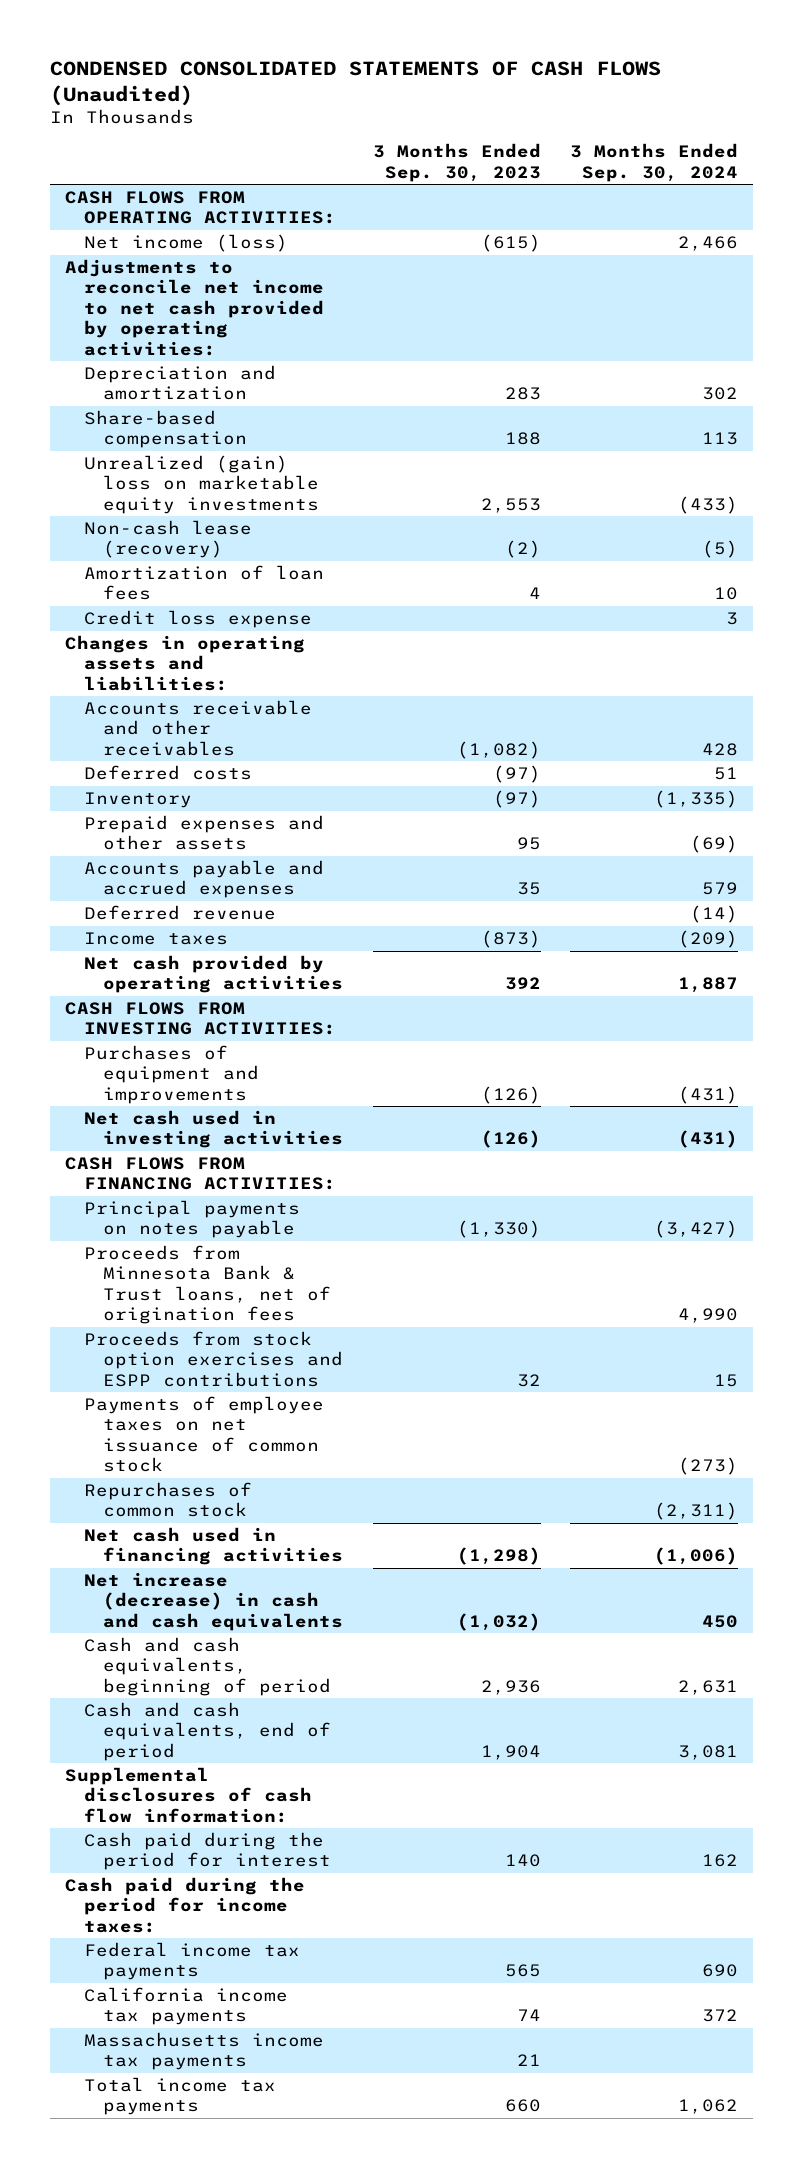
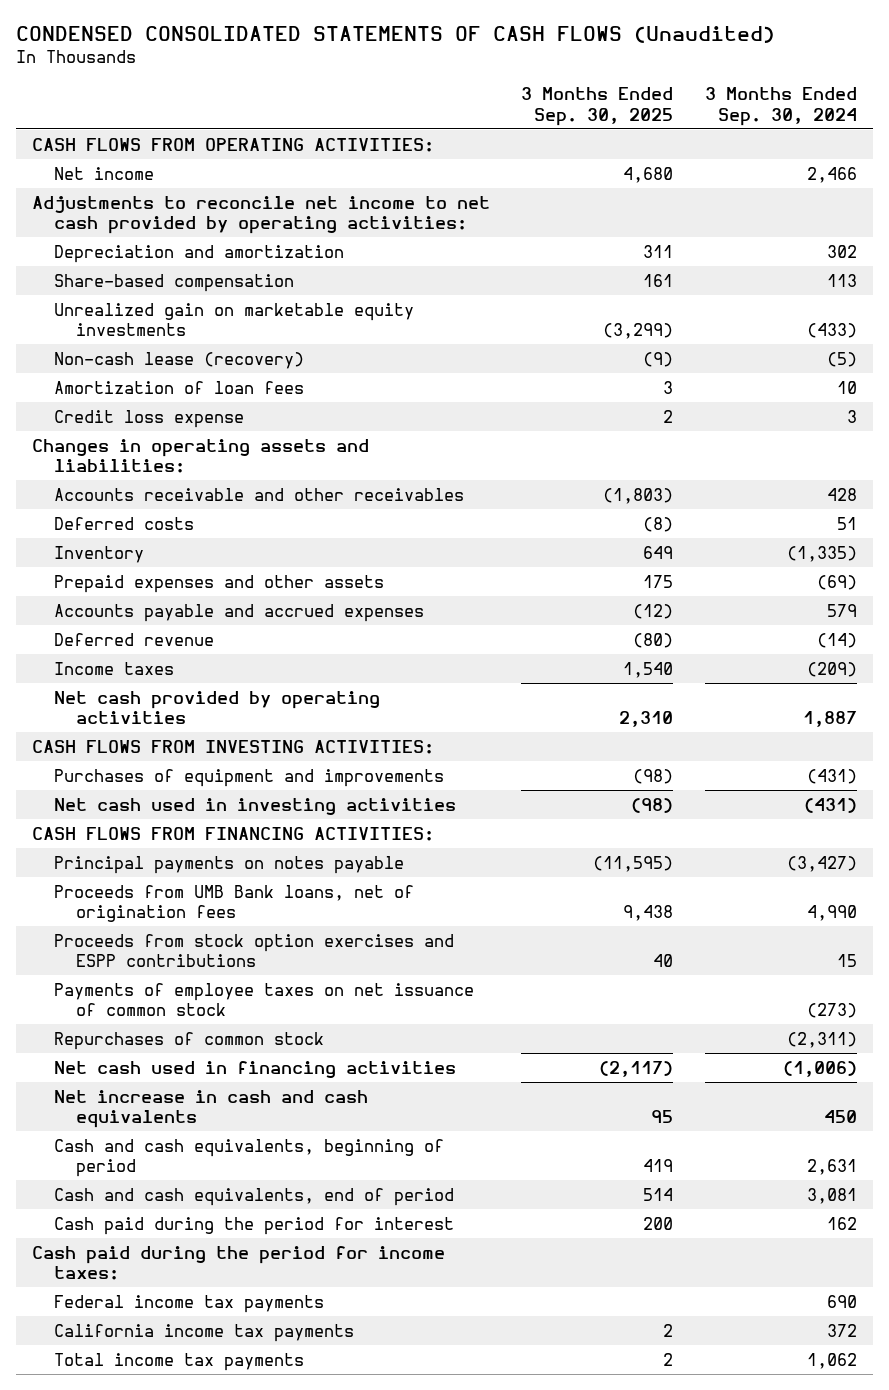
- | 3 Months Ended Sep. 30, 2023 | 3 Months Ended Sep. 30, 2024
+ | 3 Months Ended Sep. 30, 2025 | 3 Months Ended Sep. 30, 2024
- Net income (loss) | (615) | 2,466
+ Net income | 4,680 | 2,466
- Unrealized (gain) loss on marketable equity investments | 2,553 | (433)
+ Unrealized gain on marketable equity investments | (3,299) | (433)
- Proceeds from Minnesota Bank & Trust loans, net of origination fees | | 4,990
+ Proceeds from UMB Bank loans, net of origination fees | 9,438 | 4,990
- Net increase (decrease) in cash and cash equivalents | (1,032) | 450
+ Net increase in cash and cash equivalents | 95 | 450
- Supplemental disclosures of cash flow information:
- Massachusetts income tax payments | 21 |

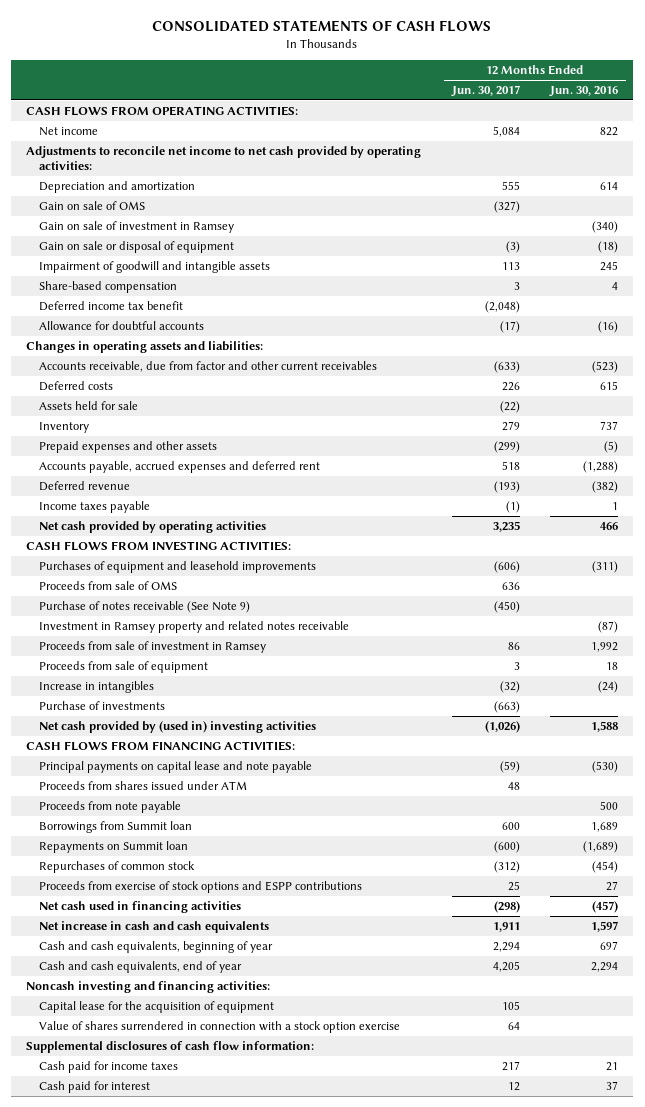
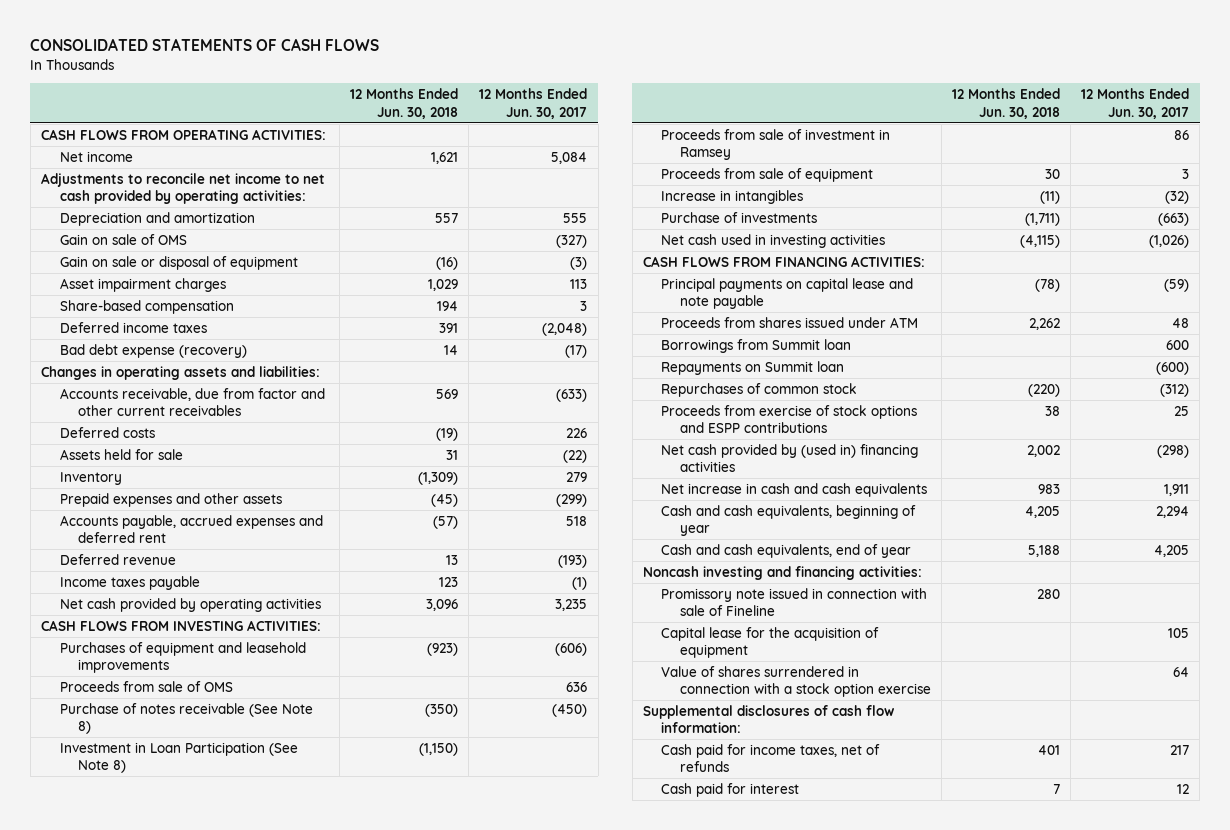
- | 12 Months Ended Jun. 30, 2017 | 12 Months Ended Jun. 30, 2016
+ | 12 Months Ended Jun. 30, 2018 | 12 Months Ended Jun. 30, 2017
- Gain on sale of investment in Ramsey | | (340)
- Impairment of goodwill and intangible assets | 113 | 245
+ Asset impairment charges | 1,029 | 113
- Deferred income tax benefit | (2,048) |
- Allowance for doubtful accounts | (17) | (16)
+ Deferred income taxes | 391 | (2,048)
+ Bad debt expense (recovery) | 14 | (17)
- Purchase of notes receivable (See Note 9) | (450) |
- Investment in Ramsey property and related notes receivable | | (87)
+ Purchase of notes receivable (See Note 8) | (350) | (450)
+ Investment in Loan Participation (See Note 8) | (1,150) |
- Net cash provided by (used in) investing activities | (1,026) | 1,588
+ Net cash used in investing activities | (4,115) | (1,026)
- Proceeds from note payable | | 500
- Net cash used in financing activities | (298) | (457)
+ Net cash provided by (used in) financing activities | 2,002 | (298)
+ Promissory note issued in connection with sale of Fineline | 280 |
- Cash paid for income taxes | 217 | 21
+ Cash paid for income taxes, net of refunds | 401 | 217

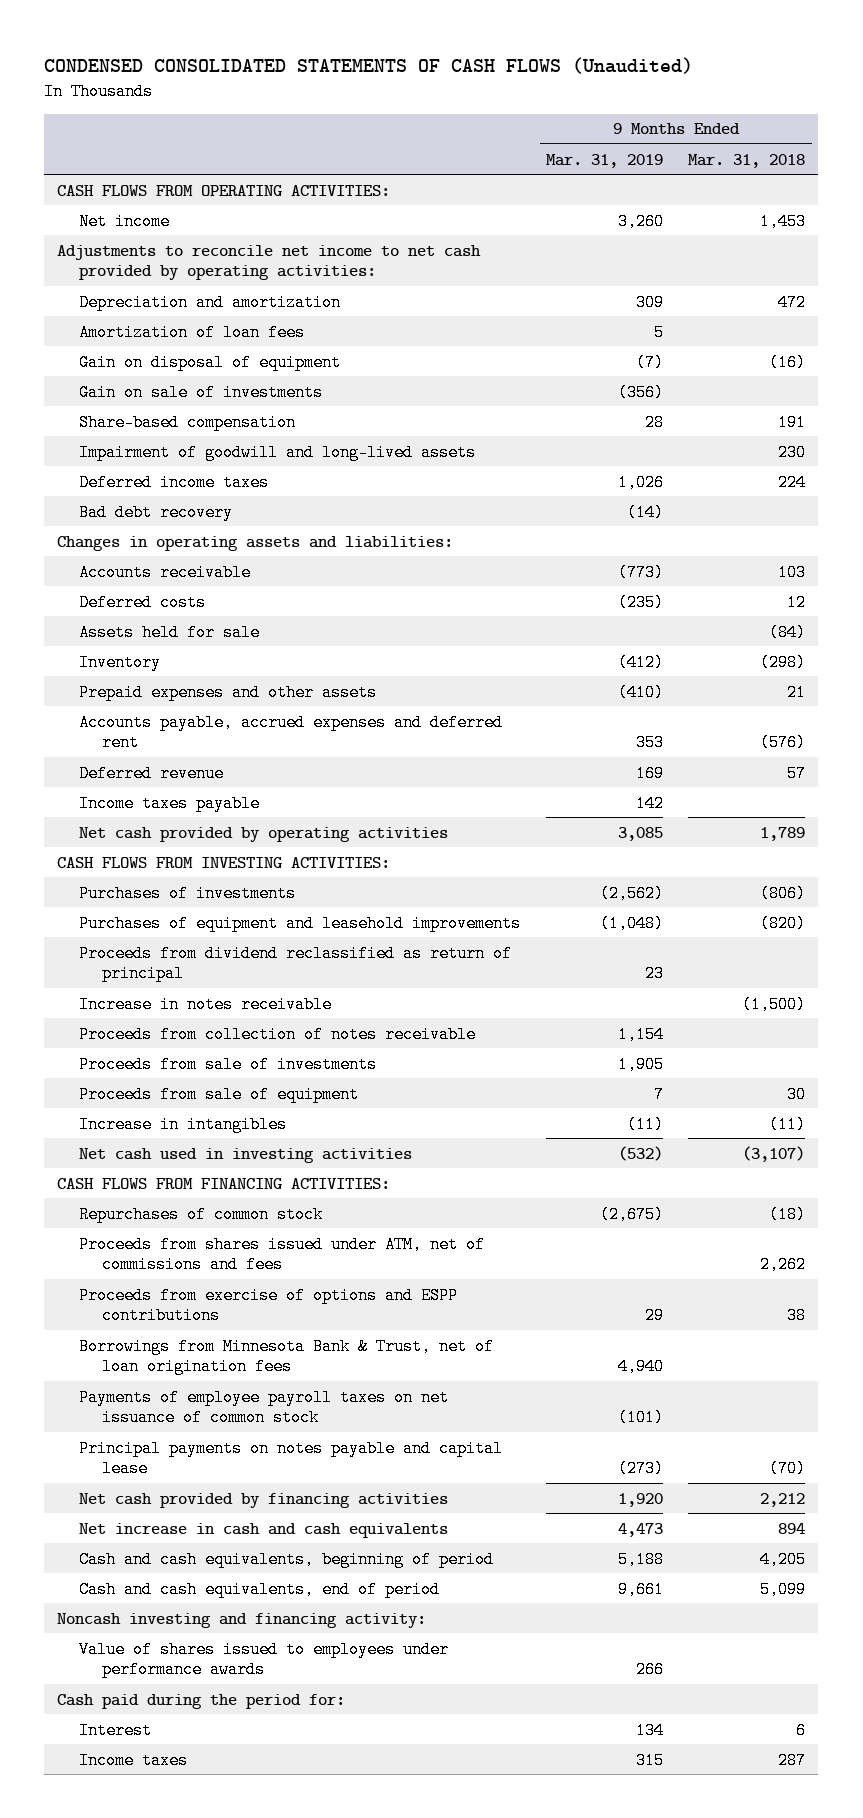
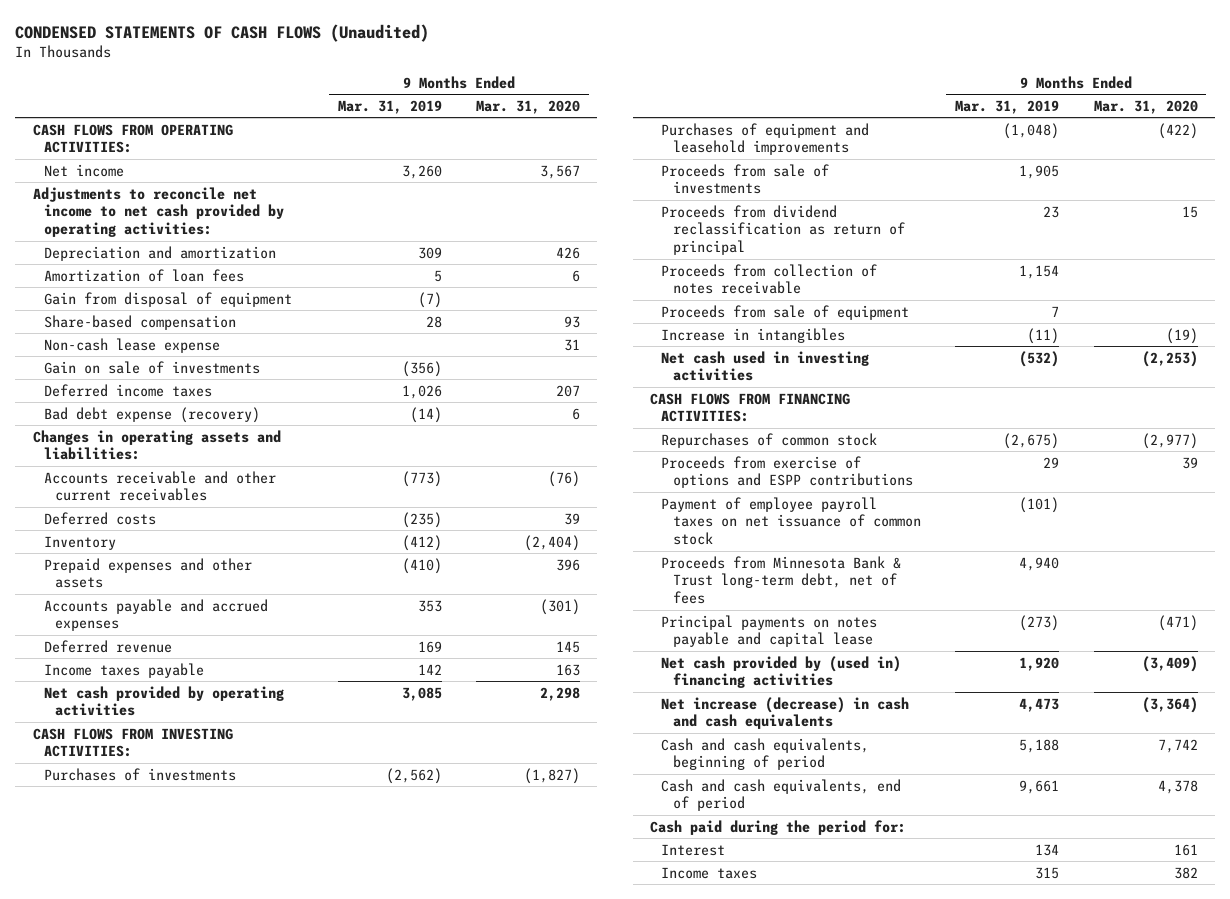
- CONDENSED CONSOLIDATED STATEMENTS OF CASH FLOWS (Unaudited)
+ CONDENSED STATEMENTS OF CASH FLOWS (Unaudited)
- | 9 Months Ended Mar. 31, 2019 | 9 Months Ended Mar. 31, 2018
+ | 9 Months Ended Mar. 31, 2019 | 9 Months Ended Mar. 31, 2020
- Gain on disposal of equipment | (7) | (16)
+ Gain from disposal of equipment | (7) |
- Impairment of goodwill and long-lived assets | | 230
+ Non-cash lease expense | | 31
moved down: Gain on sale of investments | (356) |
- Bad debt recovery | (14) |
+ Bad debt expense (recovery) | (14) | 6
- Accounts receivable | (773) | 103
+ Accounts receivable and other current receivables | (773) | (76)
- Assets held for sale | | (84)
- Accounts payable, accrued expenses and deferred rent | 353 | (576)
+ Accounts payable and accrued expenses | 353 | (301)
- Proceeds from dividend reclassified as return of principal | 23 |
- Increase in notes receivable | | (1,500)
+ Proceeds from dividend reclassification as return of principal | 23 | 15
moved down: Proceeds from collection of notes receivable | 1,154 |
- Proceeds from shares issued under ATM, net of commissions and fees | | 2,262
- Borrowings from Minnesota Bank & Trust, net of loan origination fees | 4,940 |
- Payments of employee payroll taxes on net issuance of common stock | (101) |
+ Payment of employee payroll taxes on net issuance of common stock | (101) |
+ Proceeds from Minnesota Bank & Trust long-term debt, net of fees | 4,940 |
- Net cash provided by financing activities | 1,920 | 2,212
- Net increase in cash and cash equivalents | 4,473 | 894
+ Net cash provided by (used in) financing activities | 1,920 | (3,409)
+ Net increase (decrease) in cash and cash equivalents | 4,473 | (3,364)
- Noncash investing and financing activity:
- Value of shares issued to employees under performance awards | 266 |

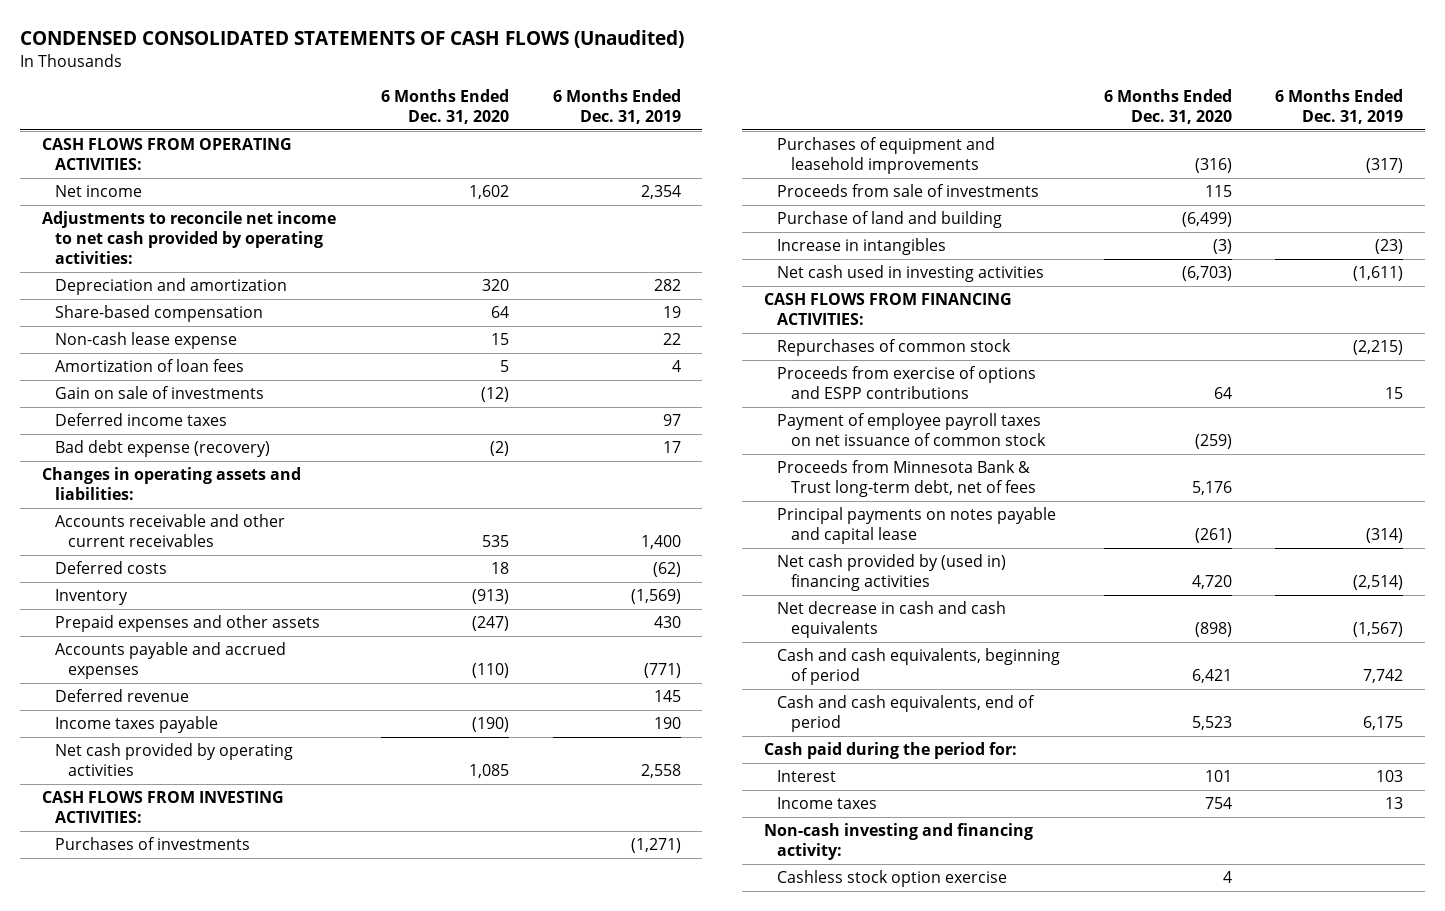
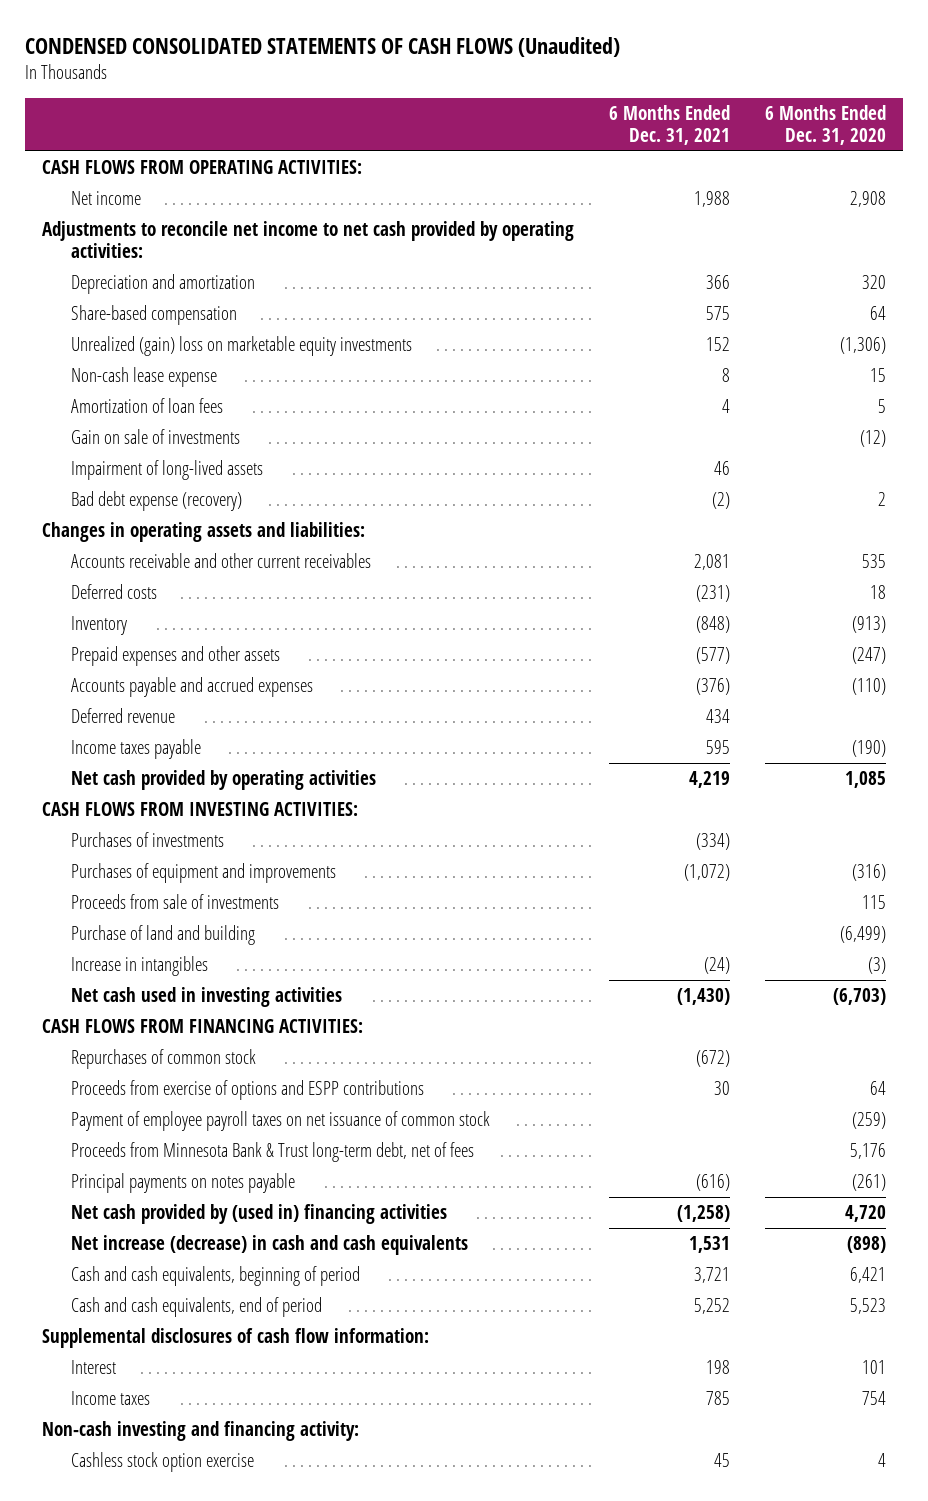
- | 6 Months Ended Dec. 31, 2020 | 6 Months Ended Dec. 31, 2019
+ | 6 Months Ended Dec. 31, 2021 | 6 Months Ended Dec. 31, 2020
- Net income | 1,602 | 2,354
+ Net income | 1,988 | 2,908
+ Unrealized (gain) loss on marketable equity investments | 152 | (1,306)
- Deferred income taxes | | 97
- Bad debt expense (recovery) | (2) | 17
+ Impairment of long-lived assets | 46 |
+ Bad debt expense (recovery) | (2) | 2
- Purchases of equipment and leasehold improvements | (316) | (317)
+ Purchases of equipment and improvements | (1,072) | (316)
- Principal payments on notes payable and capital lease | (261) | (314)
+ Principal payments on notes payable | (616) | (261)
- Net decrease in cash and cash equivalents | (898) | (1,567)
+ Net increase (decrease) in cash and cash equivalents | 1,531 | (898)
- Cash paid during the period for:
+ Supplemental disclosures of cash flow information:

